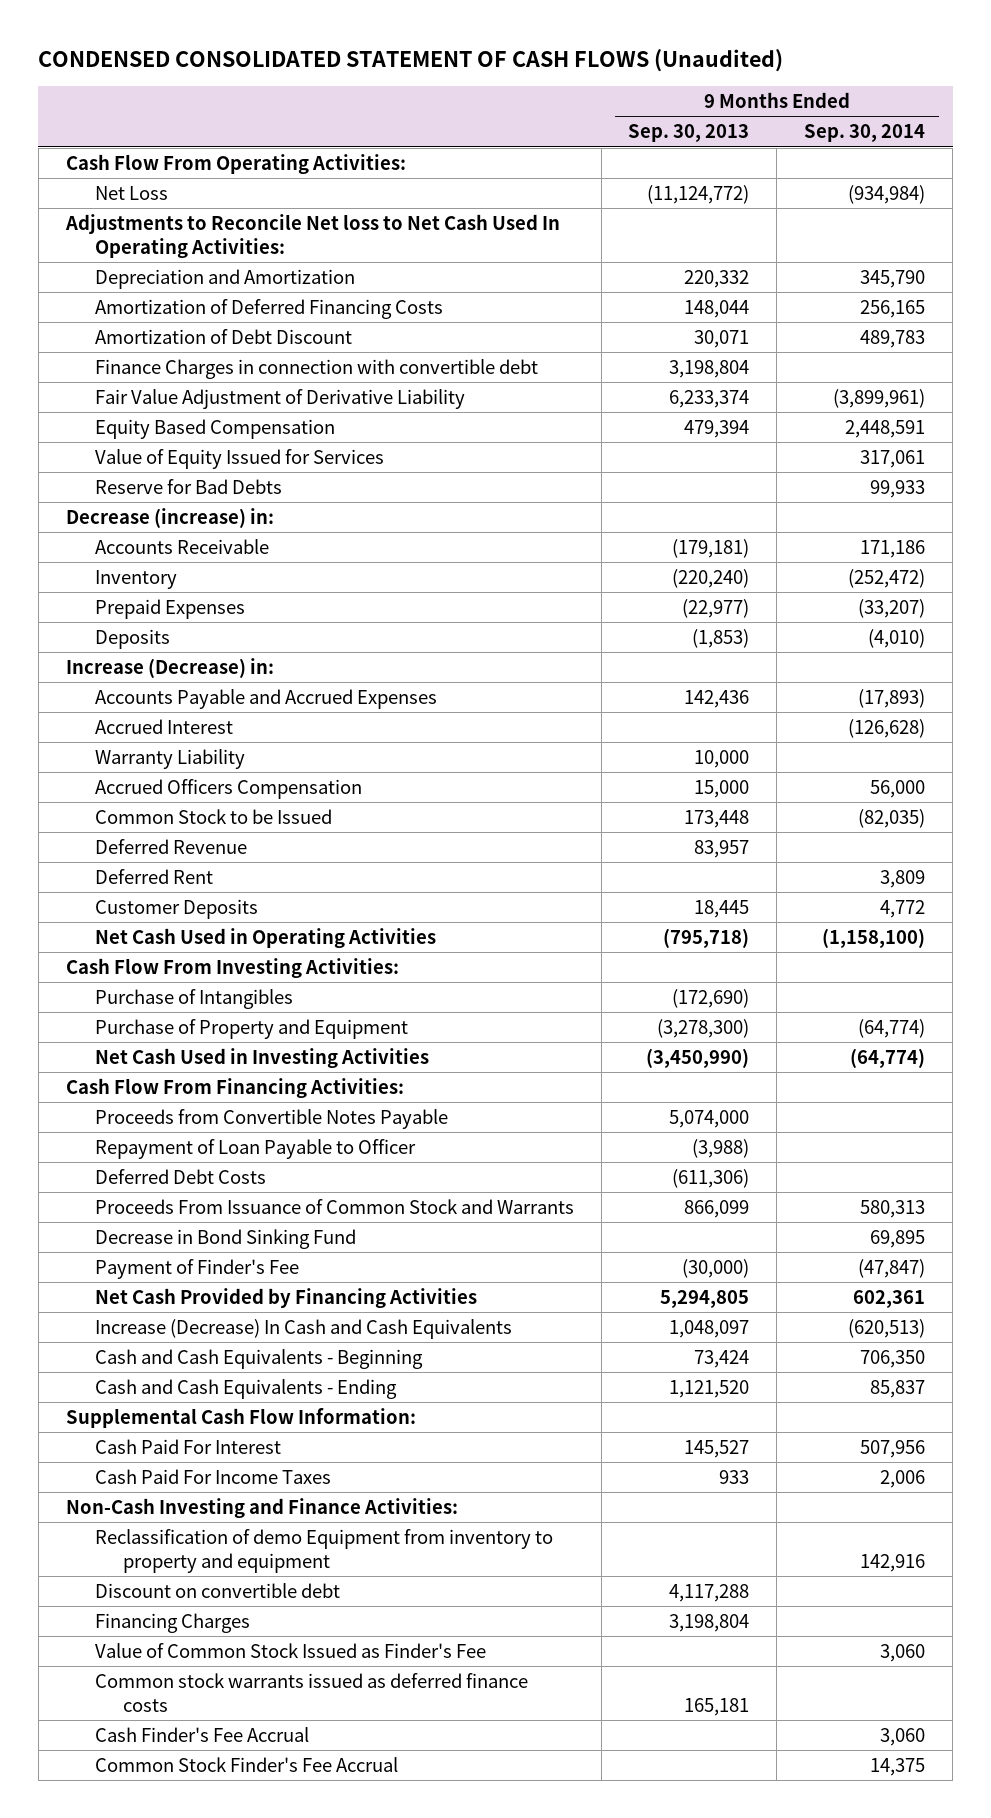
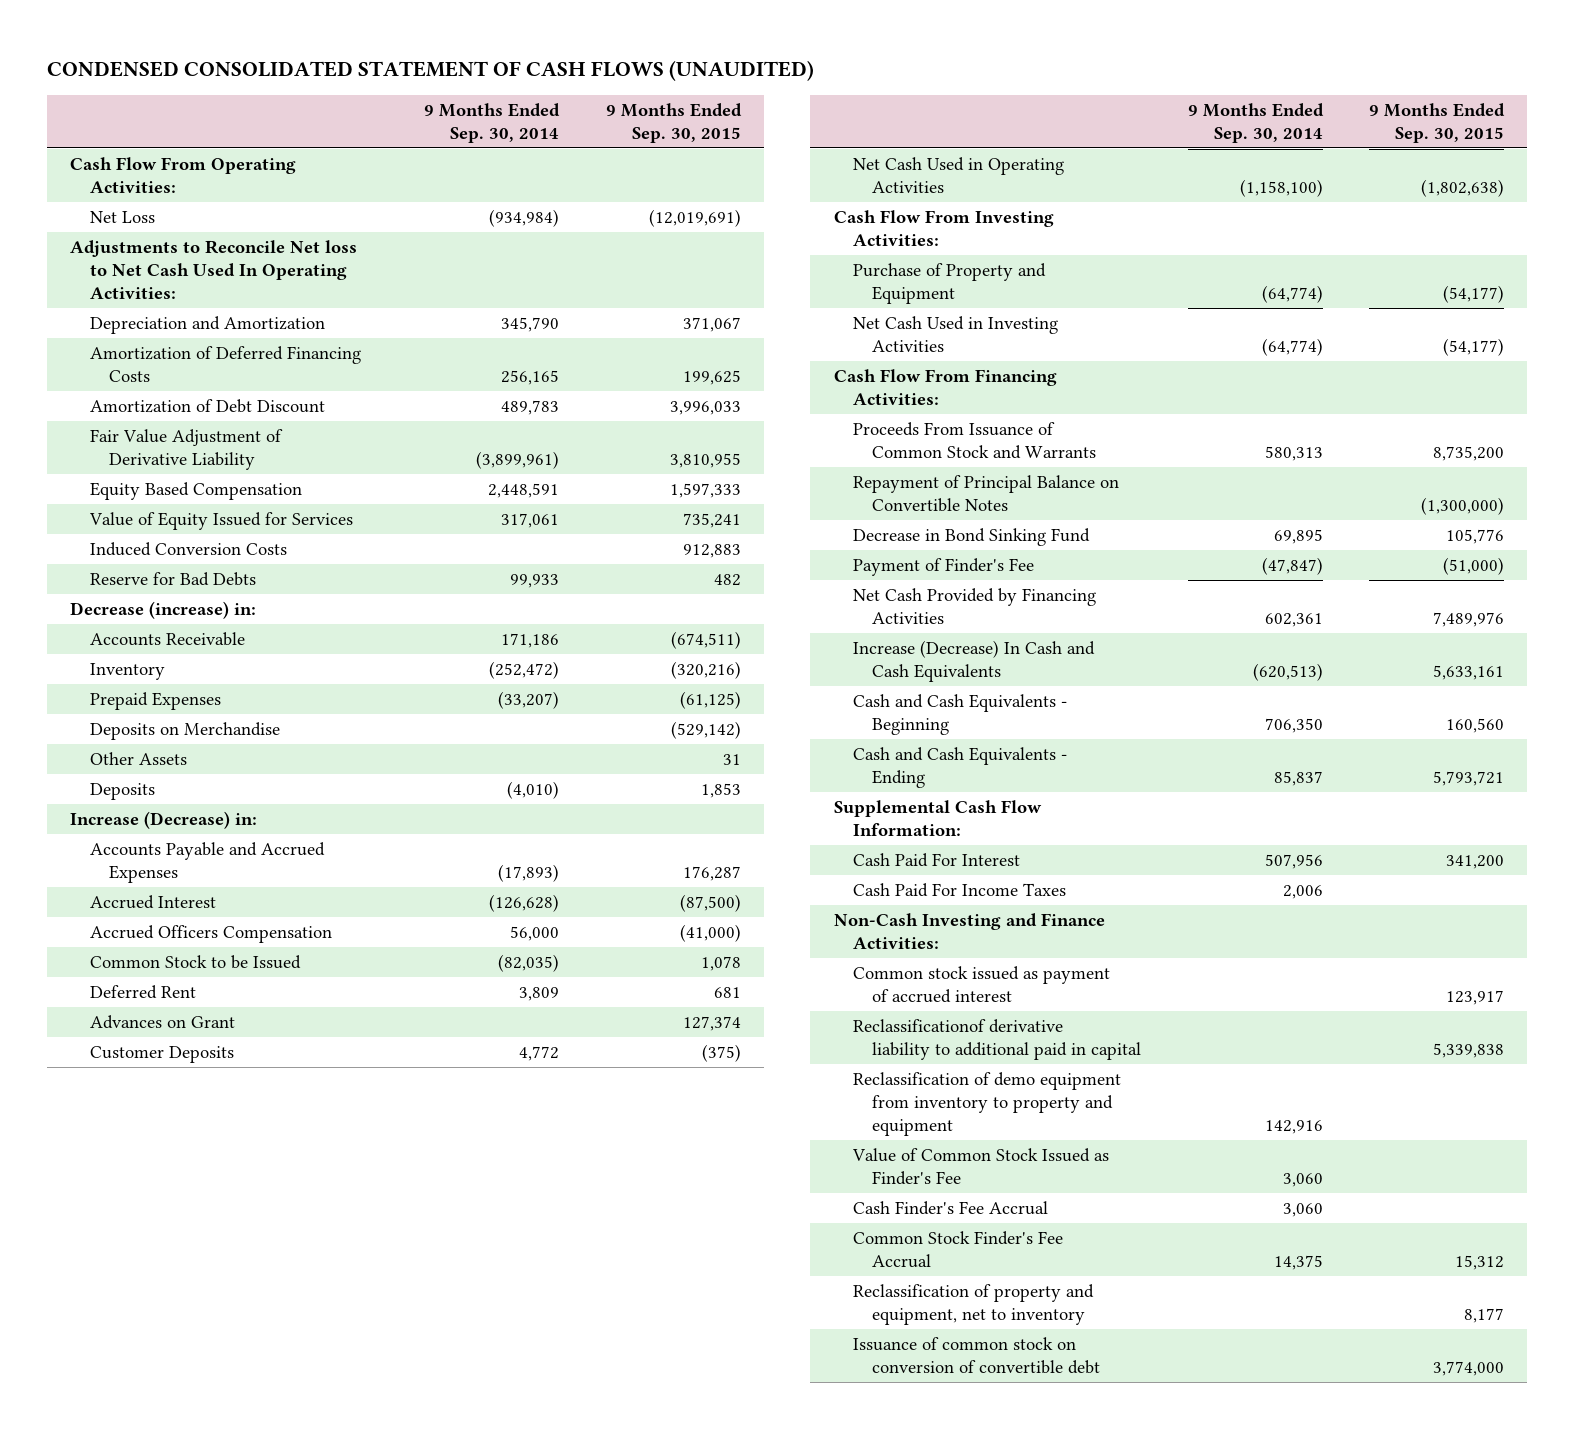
- CONDENSED CONSOLIDATED STATEMENT OF CASH FLOWS (Unaudited)
+ CONDENSED CONSOLIDATED STATEMENT OF CASH FLOWS (UNAUDITED)
- | 9 Months Ended Sep. 30, 2013 | 9 Months Ended Sep. 30, 2014
+ | 9 Months Ended Sep. 30, 2014 | 9 Months Ended Sep. 30, 2015
- Finance Charges in connection with convertible debt | 3,198,804 |
+ Induced Conversion Costs | | 912,883
+ Deposits on Merchandise | | (529,142)
+ Other Assets | | 31
- Warranty Liability | 10,000 |
- Deferred Revenue | 83,957 |
+ Advances on Grant | | 127,374
- Purchase of Intangibles | (172,690) |
- Proceeds from Convertible Notes Payable | 5,074,000 |
- Repayment of Loan Payable to Officer | (3,988) |
- Deferred Debt Costs | (611,306) |
+ Repayment of Principal Balance on Convertible Notes | | (1,300,000)
- Reclassification of demo Equipment from inventory to property and equipment | | 142,916
- Discount on convertible debt | 4,117,288 |
- Financing Charges | 3,198,804 |
+ Common stock issued as payment of accrued interest | | 123,917
+ Reclassificationof derivative liability to additional paid in capital | | 5,339,838
+ Reclassification of demo equipment from inventory to property and equipment | 142,916 |
- Common stock warrants issued as deferred finance costs | 165,181 |
+ Reclassification of property and equipment, net to inventory | | 8,177
+ Issuance of common stock on conversion of convertible debt | | 3,774,000

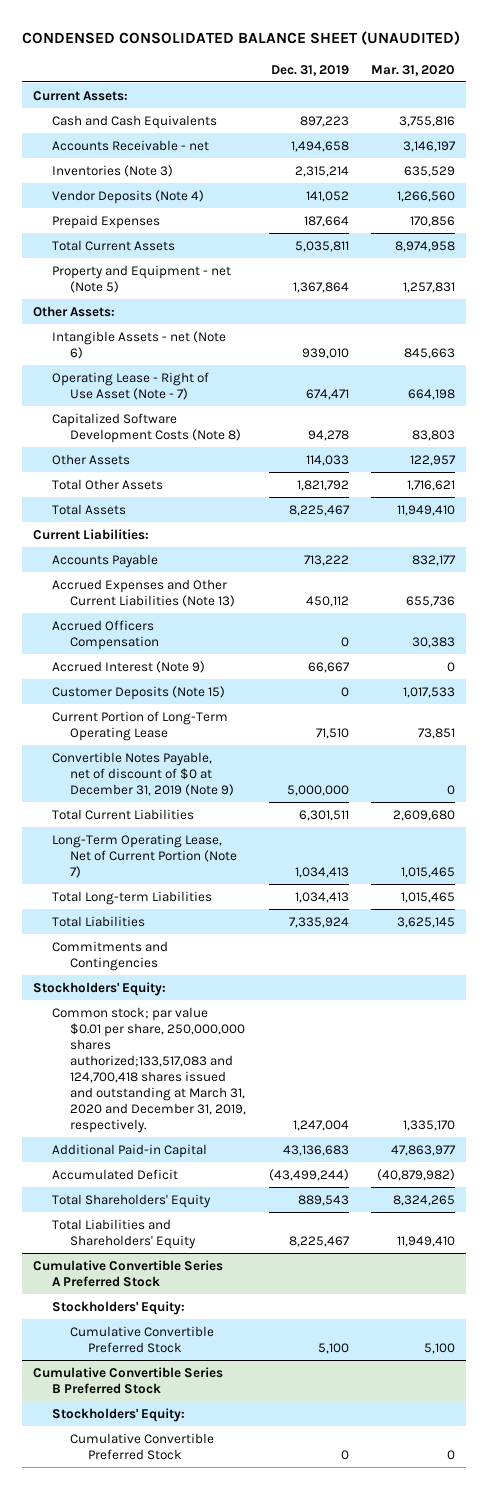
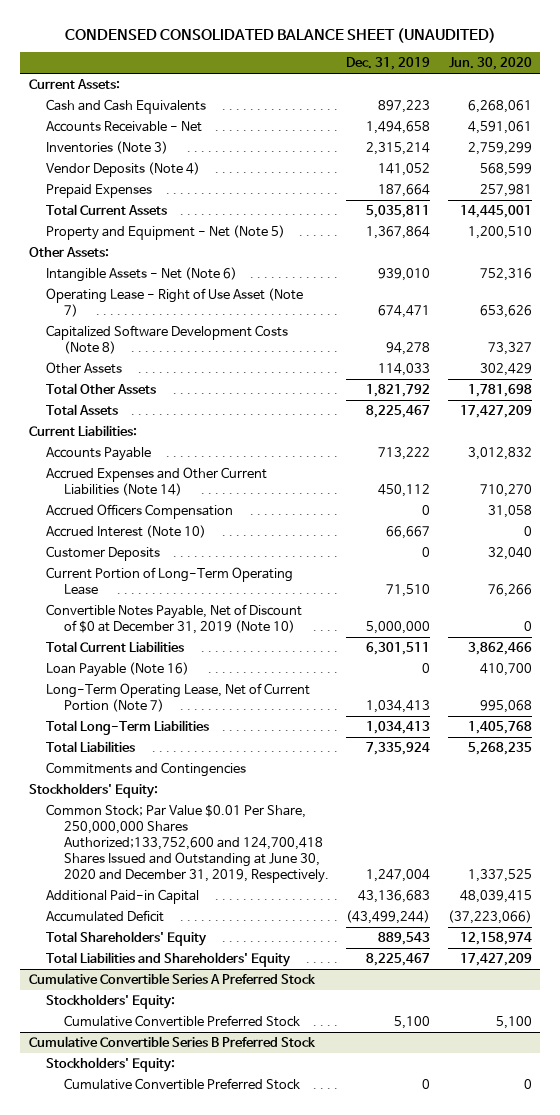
- | Dec. 31, 2019 | Mar. 31, 2020
+ | Dec. 31, 2019 | Jun. 30, 2020
- Accounts Receivable - net | 1,494,658 | 3,146,197
+ Accounts Receivable - Net | 1,494,658 | 4,591,061
- Property and Equipment - net (Note 5) | 1,367,864 | 1,257,831
+ Property and Equipment - Net (Note 5) | 1,367,864 | 1,200,510
- Intangible Assets - net (Note 6) | 939,010 | 845,663
- Operating Lease - Right of Use Asset (Note - 7) | 674,471 | 664,198
+ Intangible Assets - Net (Note 6) | 939,010 | 752,316
+ Operating Lease - Right of Use Asset (Note 7) | 674,471 | 653,626
- Accrued Expenses and Other Current Liabilities (Note 13) | 450,112 | 655,736
+ Accrued Expenses and Other Current Liabilities (Note 14) | 450,112 | 710,270
- Accrued Interest (Note 9) | 66,667 | 0
- Customer Deposits (Note 15) | 0 | 1,017,533
+ Accrued Interest (Note 10) | 66,667 | 0
+ Customer Deposits | 0 | 32,040
- Convertible Notes Payable, net of discount of $0 at December 31, 2019 (Note 9) | 5,000,000 | 0
+ Convertible Notes Payable, Net of Discount of $0 at December 31, 2019 (Note 10) | 5,000,000 | 0
+ Loan Payable (Note 16) | 0 | 410,700
- Total Long-term Liabilities | 1,034,413 | 1,015,465
+ Total Long-Term Liabilities | 1,034,413 | 1,405,768
- Common stock; par value $0.01 per share, 250,000,000 shares authorized;133,517,083 and 124,700,418 shares issued and outstanding at March 31, 2020 and December 31, 2019, respectively. | 1,247,004 | 1,335,170
+ Common Stock; Par Value $0.01 Per Share, 250,000,000 Shares Authorized;133,752,600 and 124,700,418 Shares Issued and Outstanding at June 30, 2020 and December 31, 2019, Respectively. | 1,247,004 | 1,337,525

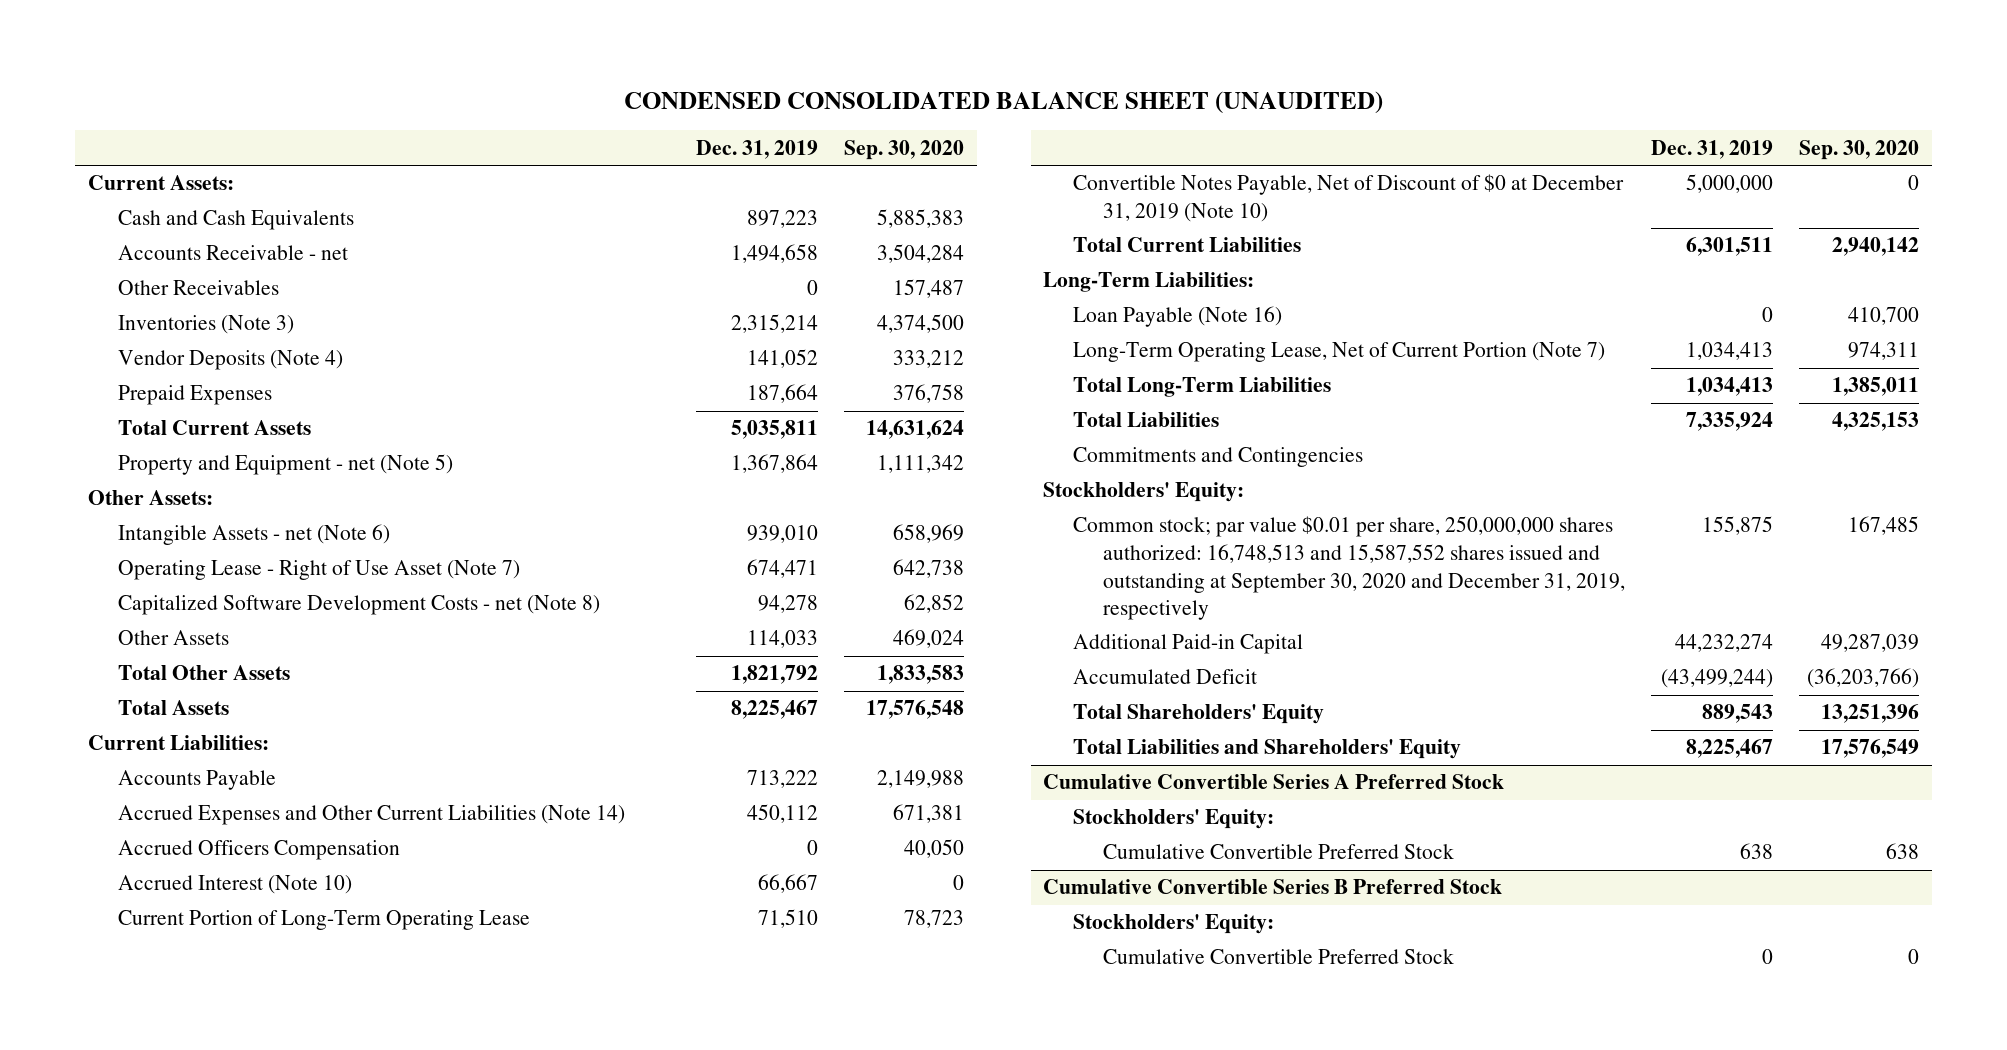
- | Dec. 31, 2019 | Jun. 30, 2020
+ | Dec. 31, 2019 | Sep. 30, 2020
- Accounts Receivable - Net | 1,494,658 | 4,591,061
+ Accounts Receivable - net | 1,494,658 | 3,504,284
+ Other Receivables | 0 | 157,487
- Property and Equipment - Net (Note 5) | 1,367,864 | 1,200,510
+ Property and Equipment - net (Note 5) | 1,367,864 | 1,111,342
- Intangible Assets - Net (Note 6) | 939,010 | 752,316
+ Intangible Assets - net (Note 6) | 939,010 | 658,969
- Capitalized Software Development Costs (Note 8) | 94,278 | 73,327
+ Capitalized Software Development Costs - net (Note 8) | 94,278 | 62,852
- Customer Deposits | 0 | 32,040
+ Long-Term Liabilities:
- Common Stock; Par Value $0.01 Per Share, 250,000,000 Shares Authorized;133,752,600 and 124,700,418 Shares Issued and Outstanding at June 30, 2020 and December 31, 2019, Respectively. | 1,247,004 | 1,337,525
- Additional Paid-in Capital | 43,136,683 | 48,039,415
+ Common stock; par value $0.01 per share, 250,000,000 shares authorized: 16,748,513 and 15,587,552 shares issued and outstanding at September 30, 2020 and December 31, 2019, respectively | 155,875 | 167,485
+ Additional Paid-in Capital | 44,232,274 | 49,287,039
@ Cumulative Convertible Series A Preferred Stock
- Cumulative Convertible Preferred Stock | 5,100 | 5,100
+ Cumulative Convertible Preferred Stock | 638 | 638

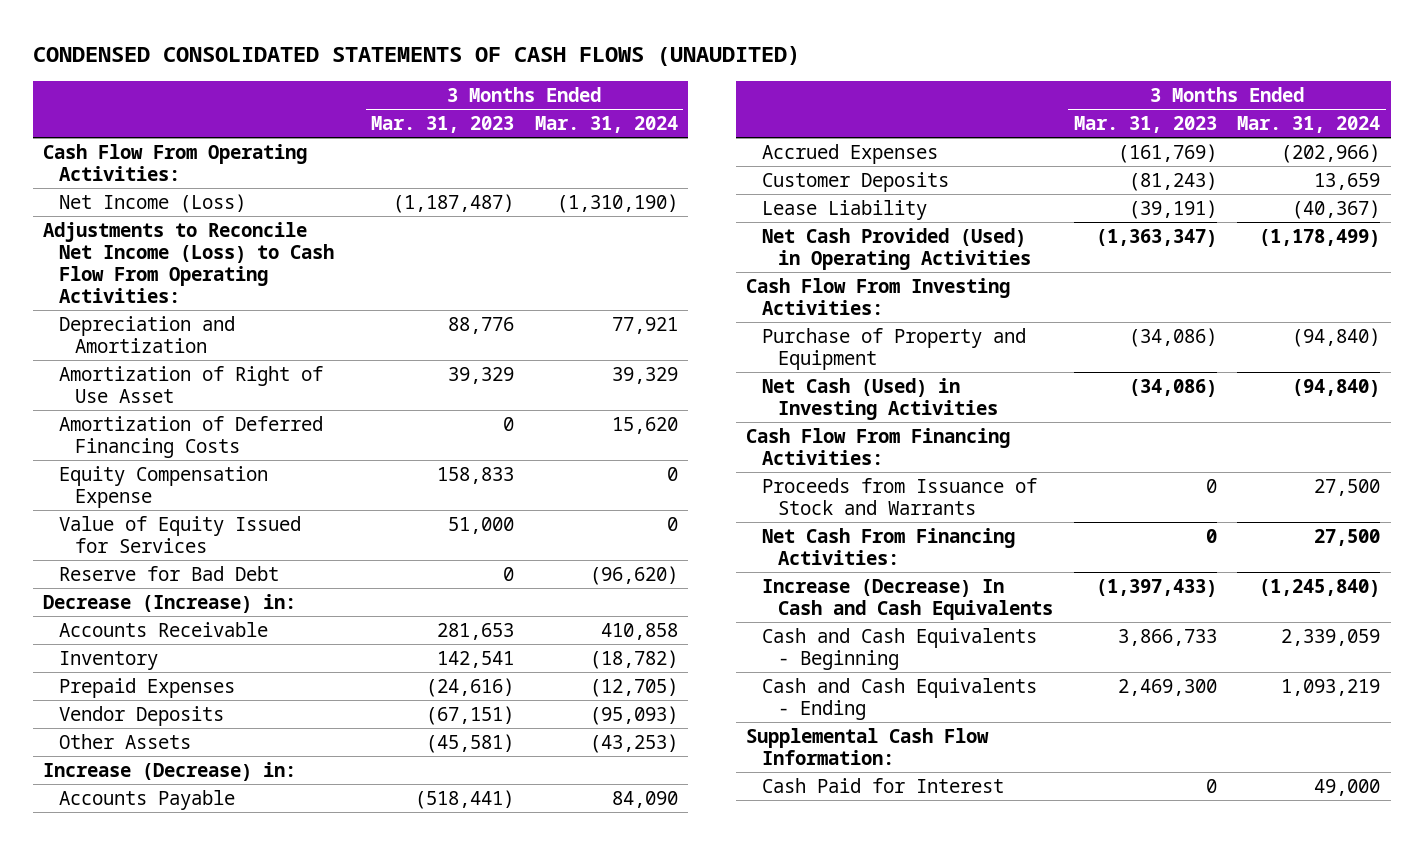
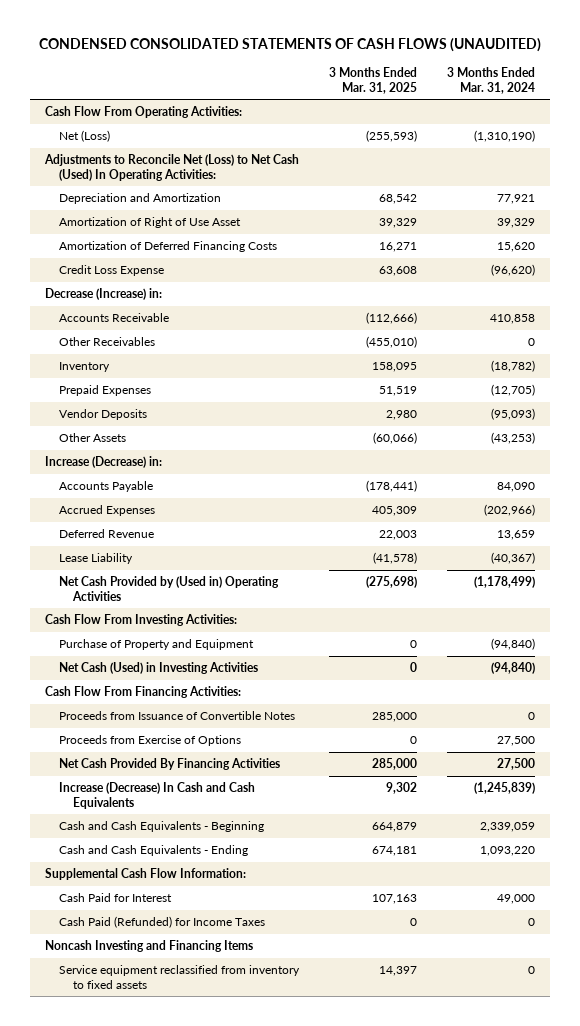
- | 3 Months Ended Mar. 31, 2023 | 3 Months Ended Mar. 31, 2024
+ | 3 Months Ended Mar. 31, 2025 | 3 Months Ended Mar. 31, 2024
- Net Income (Loss) | (1,187,487) | (1,310,190)
- Adjustments to Reconcile Net Income (Loss) to Cash Flow From Operating Activities:
+ Net (Loss) | (255,593) | (1,310,190)
+ Adjustments to Reconcile Net (Loss) to Net Cash (Used) In Operating Activities:
- Equity Compensation Expense | 158,833 | 0
- Value of Equity Issued for Services | 51,000 | 0
- Reserve for Bad Debt | 0 | (96,620)
+ Credit Loss Expense | 63,608 | (96,620)
+ Other Receivables | (455,010) | 0
- Customer Deposits | (81,243) | 13,659
+ Deferred Revenue | 22,003 | 13,659
- Net Cash Provided (Used) in Operating Activities | (1,363,347) | (1,178,499)
+ Net Cash Provided by (Used in) Operating Activities | (275,698) | (1,178,499)
- Proceeds from Issuance of Stock and Warrants | 0 | 27,500
- Net Cash From Financing Activities: | 0 | 27,500
- Increase (Decrease) In Cash and Cash Equivalents | (1,397,433) | (1,245,840)
+ Proceeds from Issuance of Convertible Notes | 285,000 | 0
+ Proceeds from Exercise of Options | 0 | 27,500
+ Net Cash Provided By Financing Activities | 285,000 | 27,500
+ Increase (Decrease) In Cash and Cash Equivalents | 9,302 | (1,245,839)
- Cash and Cash Equivalents - Ending | 2,469,300 | 1,093,219
+ Cash and Cash Equivalents - Ending | 674,181 | 1,093,220
+ Cash Paid (Refunded) for Income Taxes | 0 | 0
+ Noncash Investing and Financing Items
+ Service equipment reclassified from inventory to fixed assets | 14,397 | 0

